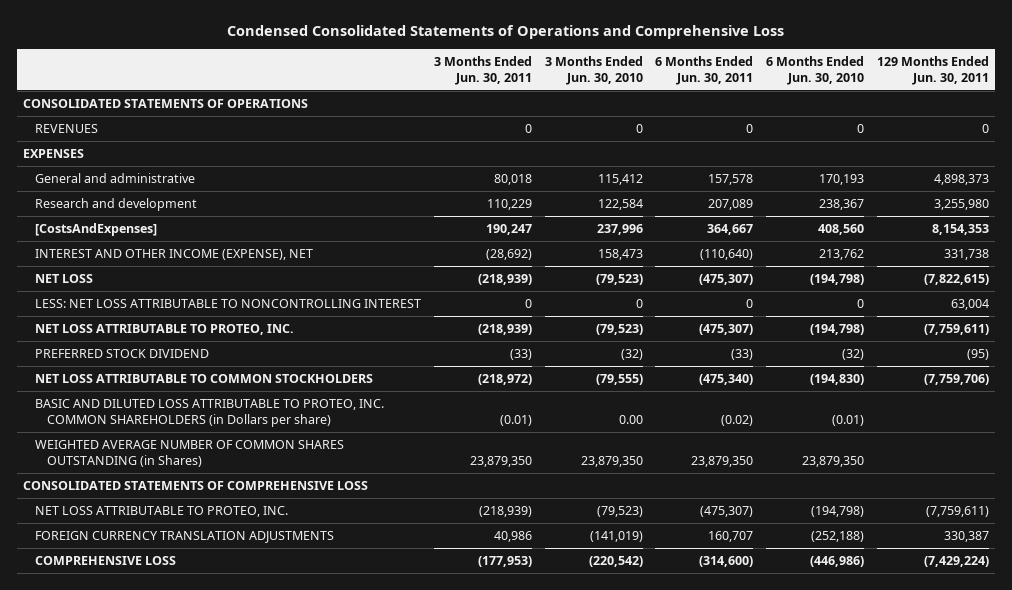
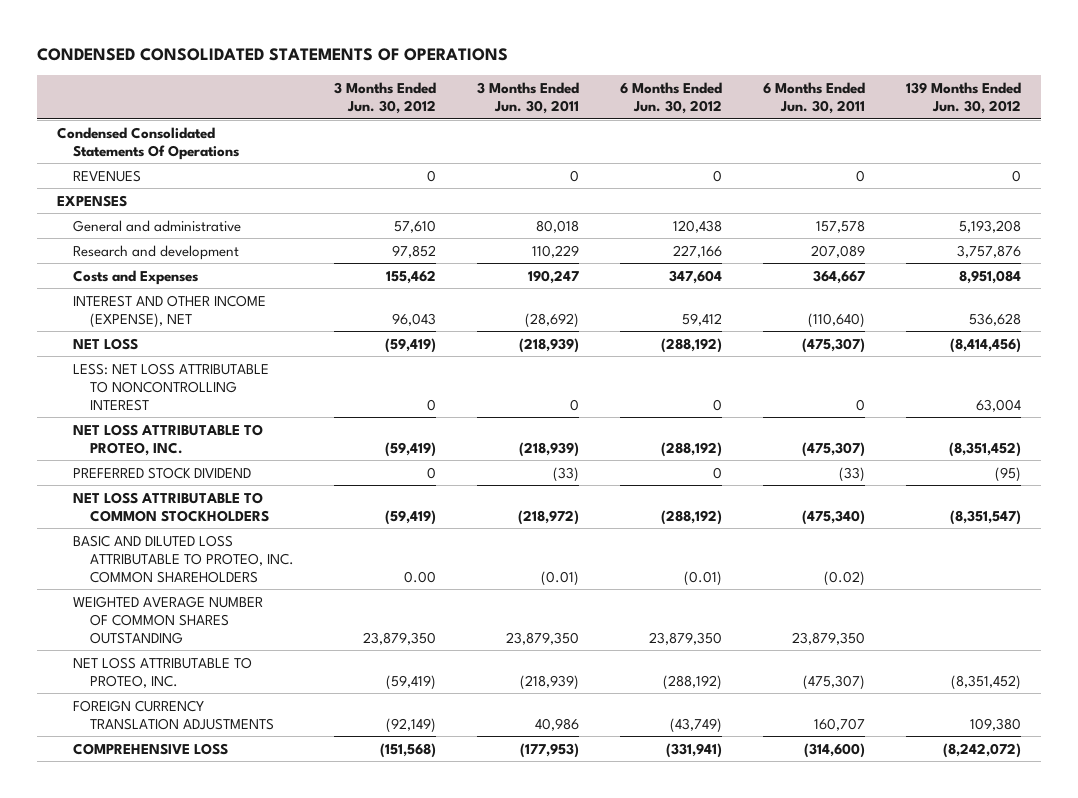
- Condensed Consolidated Statements of Operations and Comprehensive Loss
+ CONDENSED CONSOLIDATED STATEMENTS OF OPERATIONS
- | 3 Months Ended Jun. 30, 2011 | 3 Months Ended Jun. 30, 2010 | 6 Months Ended Jun. 30, 2011 | 6 Months Ended Jun. 30, 2010 | 129 Months Ended Jun. 30, 2011
+ | 3 Months Ended Jun. 30, 2012 | 3 Months Ended Jun. 30, 2011 | 6 Months Ended Jun. 30, 2012 | 6 Months Ended Jun. 30, 2011 | 139 Months Ended Jun. 30, 2012
- CONSOLIDATED STATEMENTS OF OPERATIONS
+ Condensed Consolidated Statements Of Operations
- [CostsAndExpenses] | 190,247 | 237,996 | 364,667 | 408,560 | 8,154,353
+ Costs and Expenses | 155,462 | 190,247 | 347,604 | 364,667 | 8,951,084
- BASIC AND DILUTED LOSS ATTRIBUTABLE TO PROTEO, INC. COMMON SHAREHOLDERS (in Dollars per share) | (0.01) | 0.00 | (0.02) | (0.01) |
- WEIGHTED AVERAGE NUMBER OF COMMON SHARES OUTSTANDING (in Shares) | 23,879,350 | 23,879,350 | 23,879,350 | 23,879,350 |
- CONSOLIDATED STATEMENTS OF COMPREHENSIVE LOSS
+ BASIC AND DILUTED LOSS ATTRIBUTABLE TO PROTEO, INC. COMMON SHAREHOLDERS | 0.00 | (0.01) | (0.01) | (0.02) |
+ WEIGHTED AVERAGE NUMBER OF COMMON SHARES OUTSTANDING | 23,879,350 | 23,879,350 | 23,879,350 | 23,879,350 |

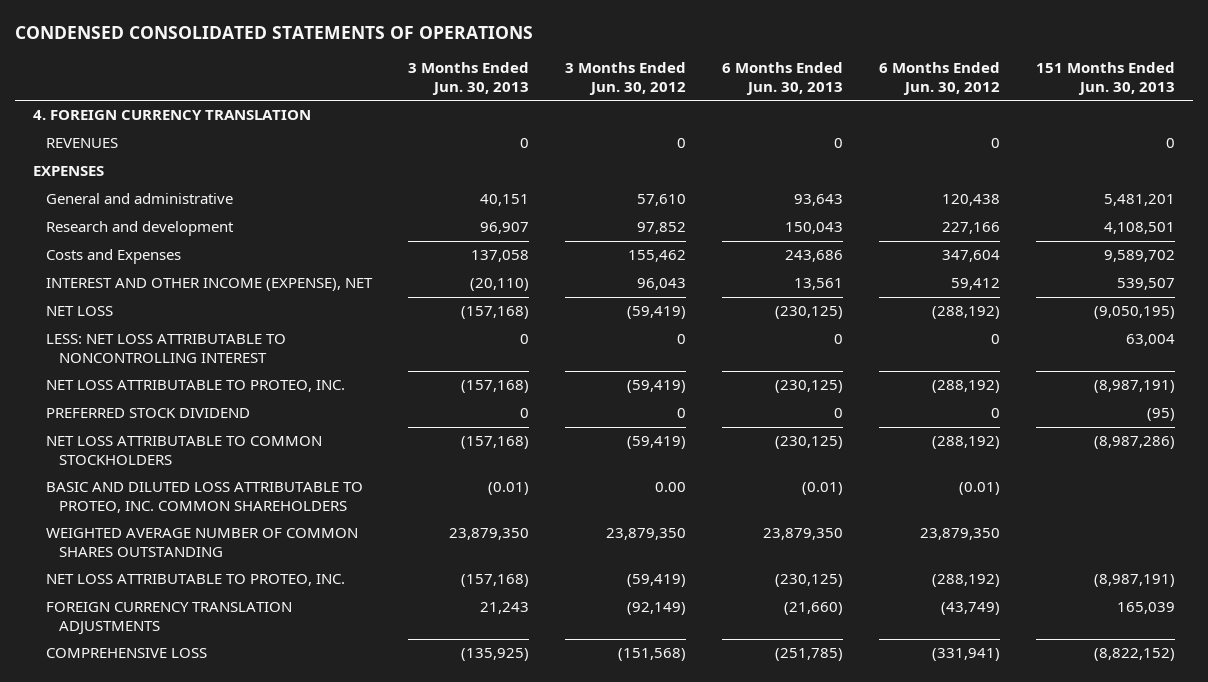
- | 3 Months Ended Jun. 30, 2012 | 3 Months Ended Jun. 30, 2011 | 6 Months Ended Jun. 30, 2012 | 6 Months Ended Jun. 30, 2011 | 139 Months Ended Jun. 30, 2012
+ | 3 Months Ended Jun. 30, 2013 | 3 Months Ended Jun. 30, 2012 | 6 Months Ended Jun. 30, 2013 | 6 Months Ended Jun. 30, 2012 | 151 Months Ended Jun. 30, 2013
- Condensed Consolidated Statements Of Operations
+ 4. FOREIGN CURRENCY TRANSLATION

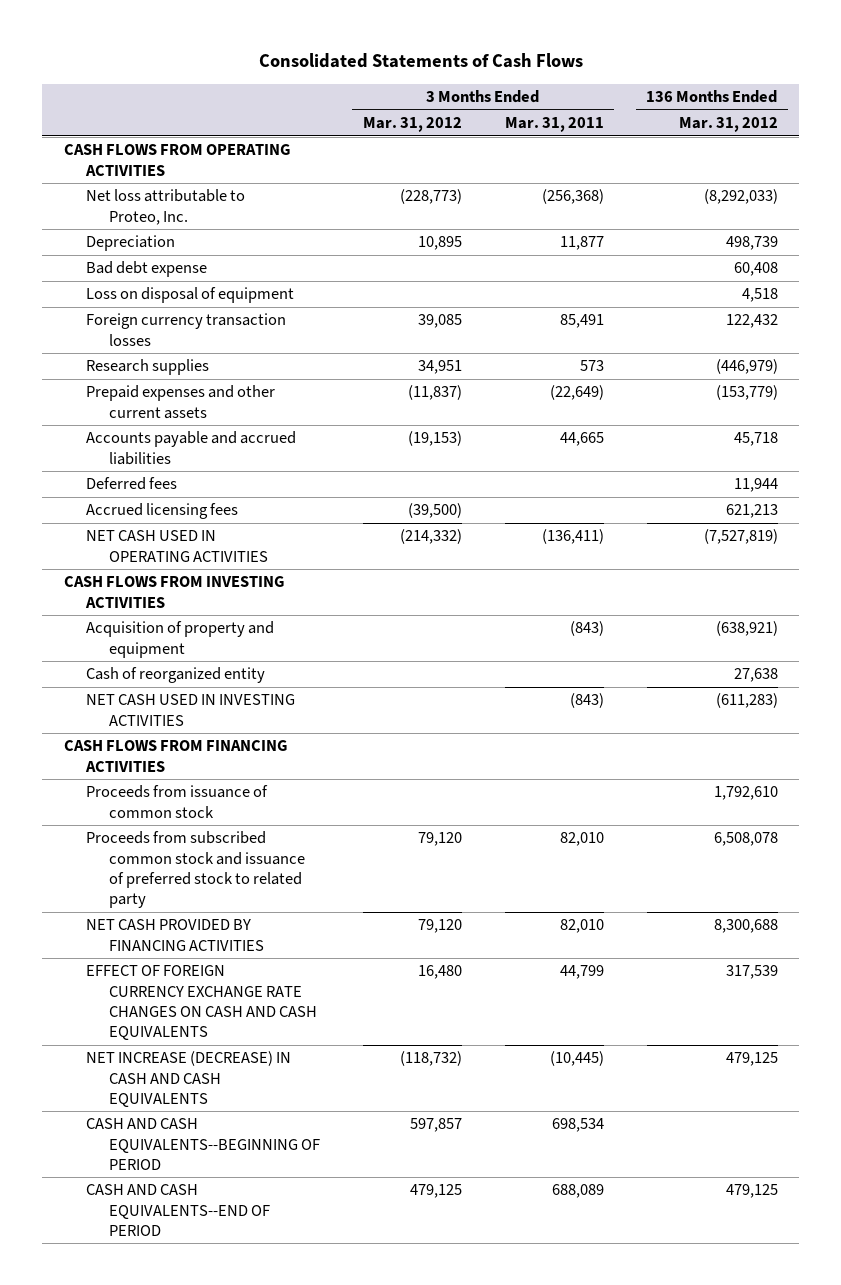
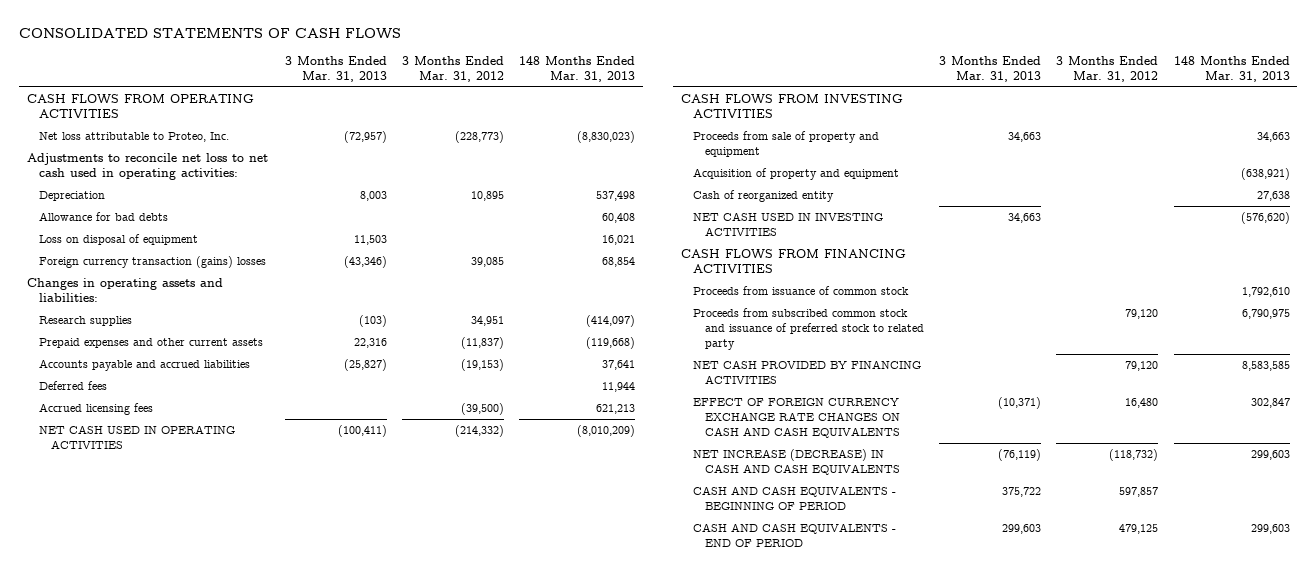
- Consolidated Statements of Cash Flows
+ CONSOLIDATED STATEMENTS OF CASH FLOWS
- | 3 Months Ended Mar. 31, 2012 | 3 Months Ended Mar. 31, 2011 | 136 Months Ended Mar. 31, 2012
+ | 3 Months Ended Mar. 31, 2013 | 3 Months Ended Mar. 31, 2012 | 148 Months Ended Mar. 31, 2013
+ Adjustments to reconcile net loss to net cash used in operating activities:
- Bad debt expense | | | 60,408
+ Allowance for bad debts | | | 60,408
- Foreign currency transaction losses | 39,085 | 85,491 | 122,432
+ Foreign currency transaction (gains) losses | (43,346) | 39,085 | 68,854
+ Changes in operating assets and liabilities:
+ Proceeds from sale of property and equipment | 34,663 | | 34,663
- CASH AND CASH EQUIVALENTS--BEGINNING OF PERIOD | 597,857 | 698,534 |
- CASH AND CASH EQUIVALENTS--END OF PERIOD | 479,125 | 688,089 | 479,125
+ CASH AND CASH EQUIVALENTS - BEGINNING OF PERIOD | 375,722 | 597,857 |
+ CASH AND CASH EQUIVALENTS - END OF PERIOD | 299,603 | 479,125 | 299,603

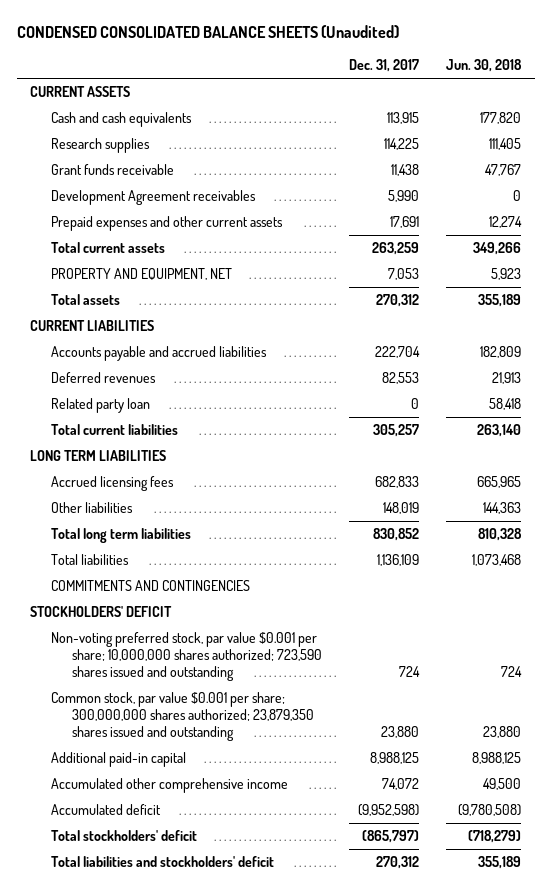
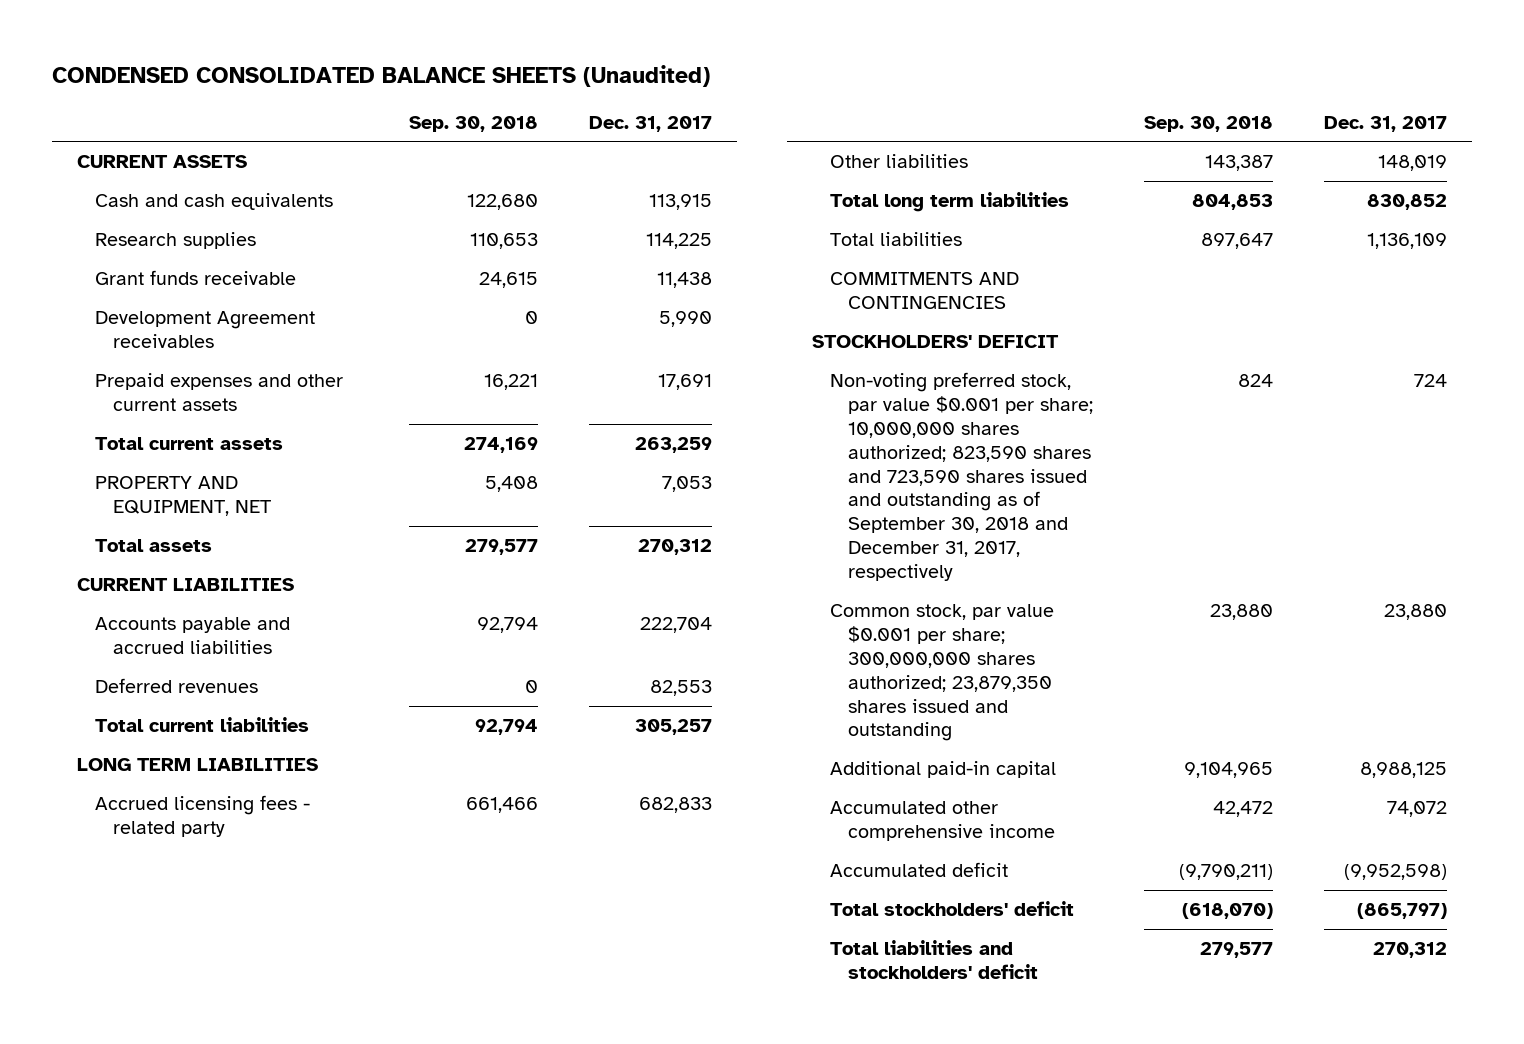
- | Dec. 31, 2017 | Jun. 30, 2018
+ | Sep. 30, 2018 | Dec. 31, 2017
- Related party loan | 0 | 58,418
- Accrued licensing fees | 682,833 | 665,965
+ Accrued licensing fees - related party | 661,466 | 682,833
- Non-voting preferred stock, par value $0.001 per share; 10,000,000 shares authorized; 723,590 shares issued and outstanding | 724 | 724
+ Non-voting preferred stock, par value $0.001 per share; 10,000,000 shares authorized; 823,590 shares and 723,590 shares issued and outstanding as of September 30, 2018 and December 31, 2017, respectively | 824 | 724

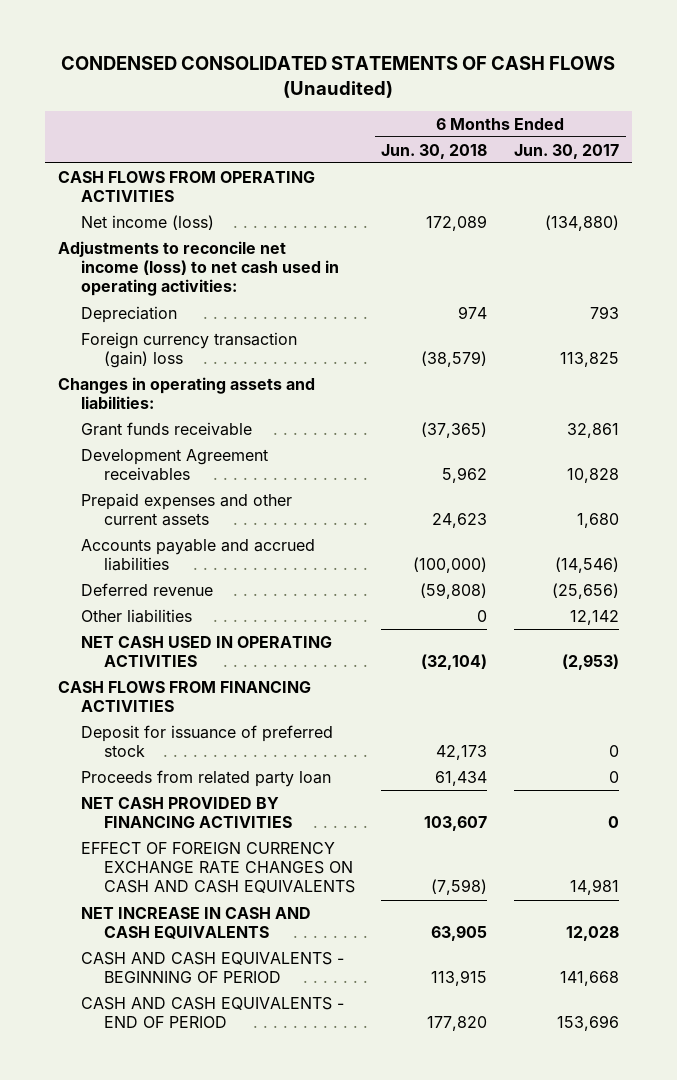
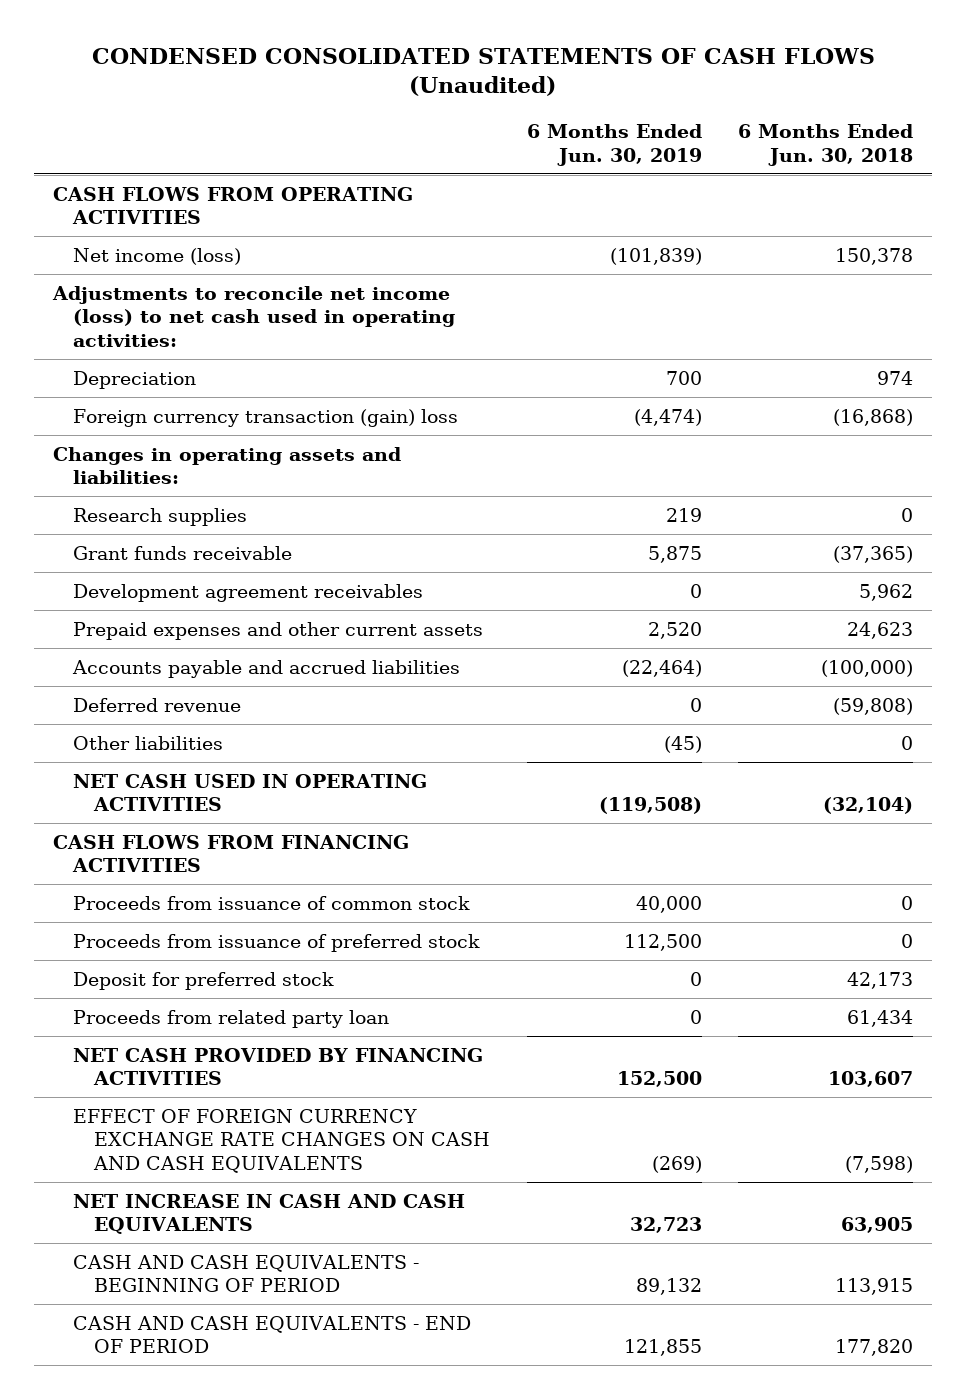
- | 6 Months Ended Jun. 30, 2018 | 6 Months Ended Jun. 30, 2017
+ | 6 Months Ended Jun. 30, 2019 | 6 Months Ended Jun. 30, 2018
- Net income (loss) | 172,089 | (134,880)
+ Net income (loss) | (101,839) | 150,378
- Foreign currency transaction (gain) loss | (38,579) | 113,825
+ Foreign currency transaction (gain) loss | (4,474) | (16,868)
+ Research supplies | 219 | 0
- Development Agreement receivables | 5,962 | 10,828
+ Development agreement receivables | 0 | 5,962
- Deposit for issuance of preferred stock | 42,173 | 0
+ Proceeds from issuance of common stock | 40,000 | 0
+ Proceeds from issuance of preferred stock | 112,500 | 0
+ Deposit for preferred stock | 0 | 42,173

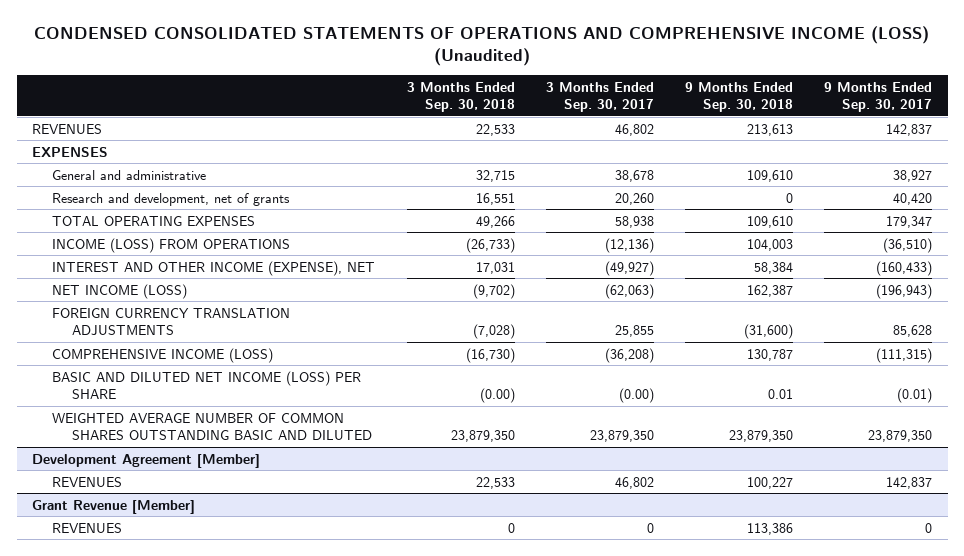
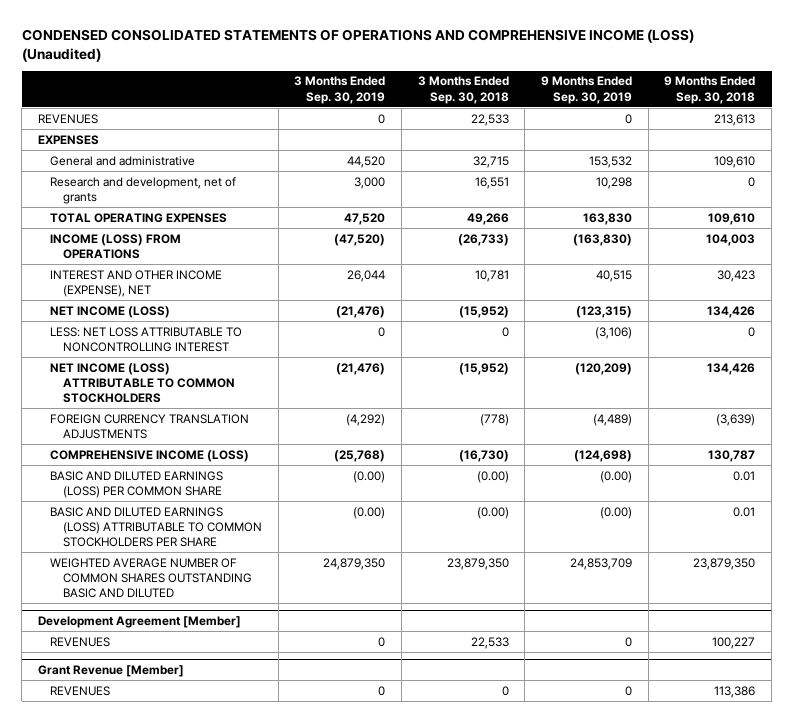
- | 3 Months Ended Sep. 30, 2018 | 3 Months Ended Sep. 30, 2017 | 9 Months Ended Sep. 30, 2018 | 9 Months Ended Sep. 30, 2017
+ | 3 Months Ended Sep. 30, 2019 | 3 Months Ended Sep. 30, 2018 | 9 Months Ended Sep. 30, 2019 | 9 Months Ended Sep. 30, 2018
- INTEREST AND OTHER INCOME (EXPENSE), NET | 17,031 | (49,927) | 58,384 | (160,433)
- NET INCOME (LOSS) | (9,702) | (62,063) | 162,387 | (196,943)
- FOREIGN CURRENCY TRANSLATION ADJUSTMENTS | (7,028) | 25,855 | (31,600) | 85,628
+ INTEREST AND OTHER INCOME (EXPENSE), NET | 26,044 | 10,781 | 40,515 | 30,423
+ NET INCOME (LOSS) | (21,476) | (15,952) | (123,315) | 134,426
+ LESS: NET LOSS ATTRIBUTABLE TO NONCONTROLLING INTEREST | 0 | 0 | (3,106) | 0
+ NET INCOME (LOSS) ATTRIBUTABLE TO COMMON STOCKHOLDERS | (21,476) | (15,952) | (120,209) | 134,426
+ FOREIGN CURRENCY TRANSLATION ADJUSTMENTS | (4,292) | (778) | (4,489) | (3,639)
- BASIC AND DILUTED NET INCOME (LOSS) PER SHARE | (0.00) | (0.00) | 0.01 | (0.01)
+ BASIC AND DILUTED EARNINGS (LOSS) PER COMMON SHARE | (0.00) | (0.00) | (0.00) | 0.01
+ BASIC AND DILUTED EARNINGS (LOSS) ATTRIBUTABLE TO COMMON STOCKHOLDERS PER SHARE | (0.00) | (0.00) | (0.00) | 0.01

